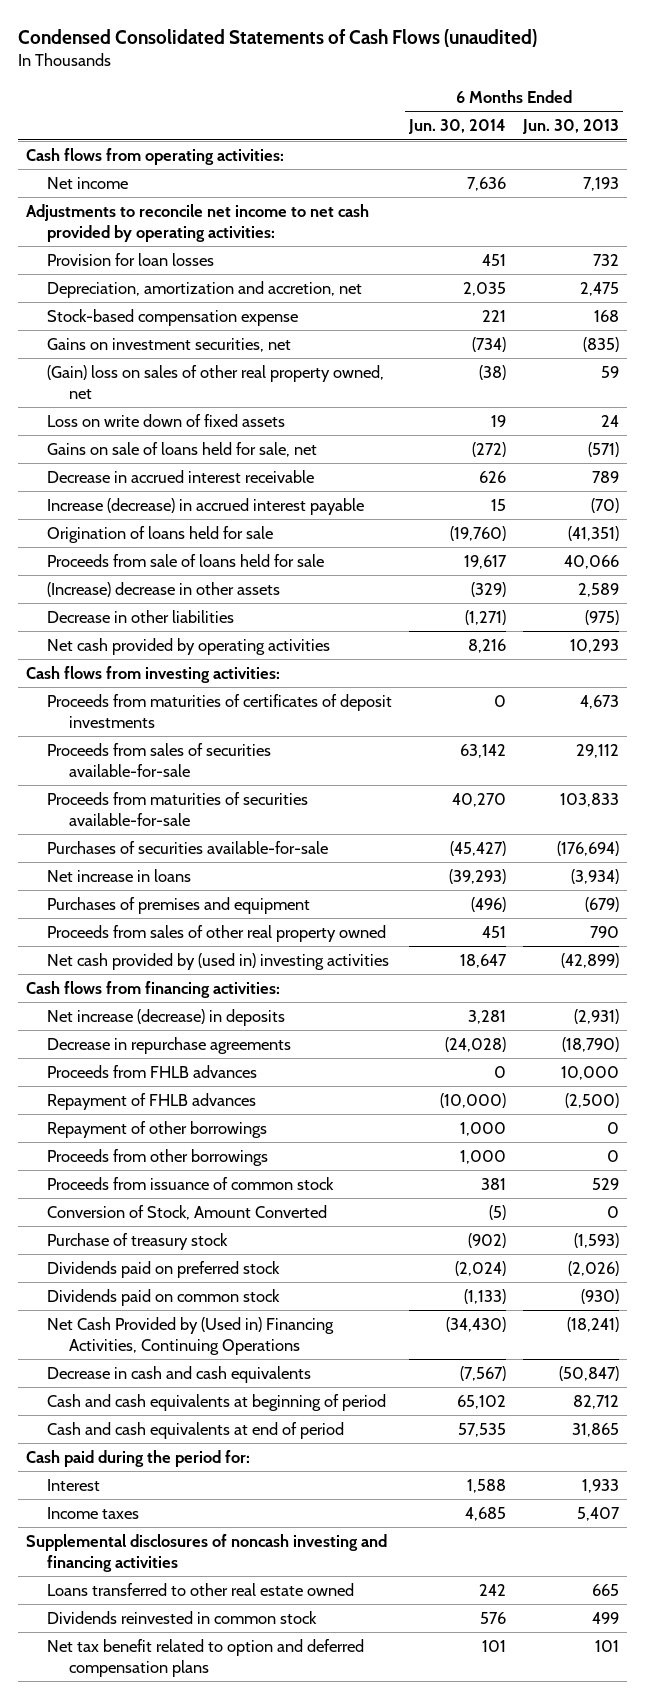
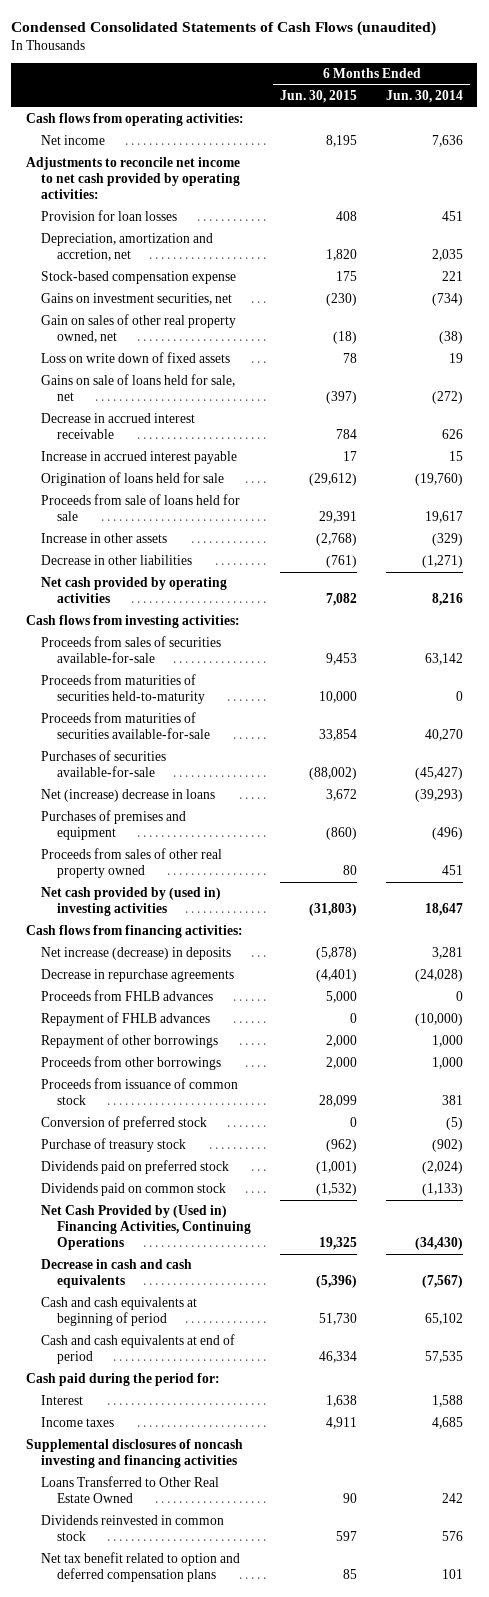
- | 6 Months Ended Jun. 30, 2014 | 6 Months Ended Jun. 30, 2013
+ | 6 Months Ended Jun. 30, 2015 | 6 Months Ended Jun. 30, 2014
- (Gain) loss on sales of other real property owned, net | (38) | 59
+ Gain on sales of other real property owned, net | (18) | (38)
- Increase (decrease) in accrued interest payable | 15 | (70)
+ Increase in accrued interest payable | 17 | 15
- (Increase) decrease in other assets | (329) | 2,589
+ Increase in other assets | (2,768) | (329)
- Proceeds from maturities of certificates of deposit investments | 0 | 4,673
+ Proceeds from maturities of securities held-to-maturity | 10,000 | 0
- Net increase in loans | (39,293) | (3,934)
+ Net (increase) decrease in loans | 3,672 | (39,293)
- Conversion of Stock, Amount Converted | (5) | 0
+ Conversion of preferred stock | 0 | (5)
- Loans transferred to other real estate owned | 242 | 665
+ Loans Transferred to Other Real Estate Owned | 90 | 242

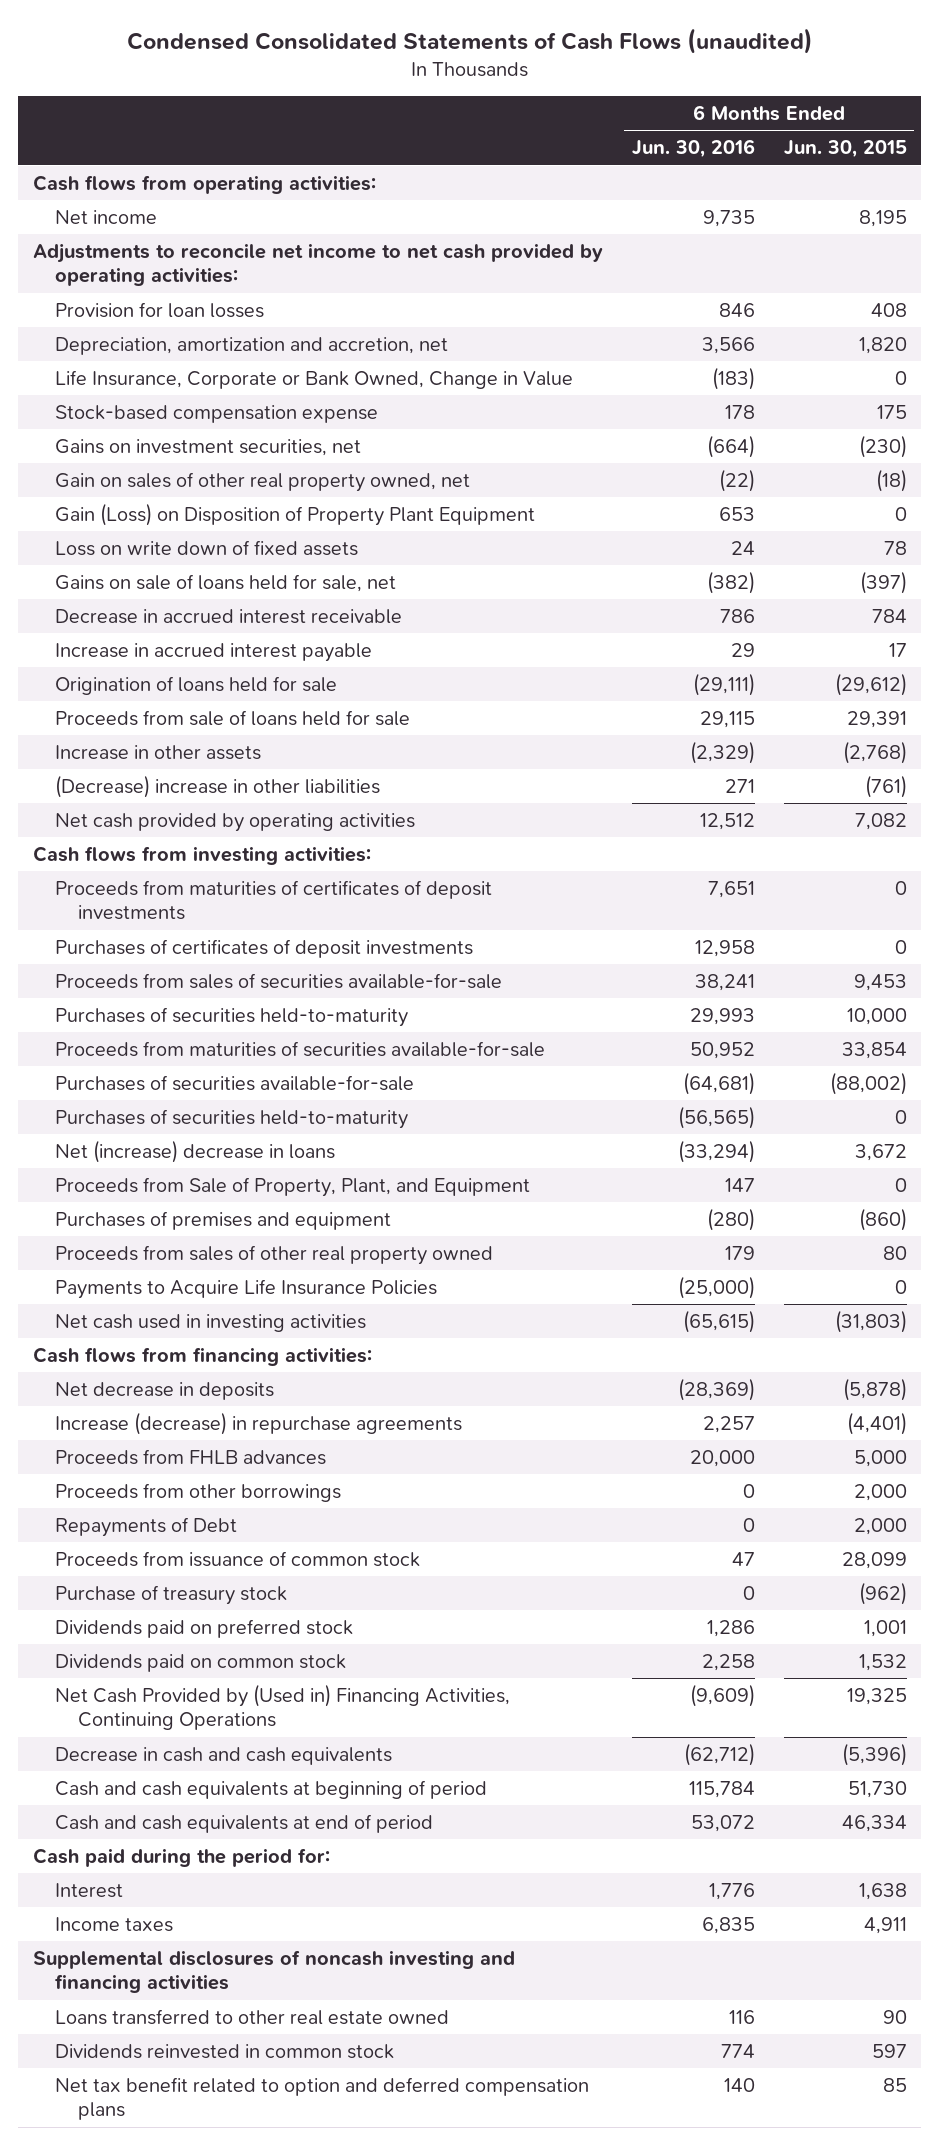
- | 6 Months Ended Jun. 30, 2015 | 6 Months Ended Jun. 30, 2014
+ | 6 Months Ended Jun. 30, 2016 | 6 Months Ended Jun. 30, 2015
+ Life Insurance, Corporate or Bank Owned, Change in Value | (183) | 0
+ Gain (Loss) on Disposition of Property Plant Equipment | 653 | 0
- Decrease in other liabilities | (761) | (1,271)
+ (Decrease) increase in other liabilities | 271 | (761)
+ Proceeds from maturities of certificates of deposit investments | 7,651 | 0
+ Purchases of certificates of deposit investments | 12,958 | 0
- Proceeds from maturities of securities held-to-maturity | 10,000 | 0
+ Purchases of securities held-to-maturity | 29,993 | 10,000
+ Purchases of securities held-to-maturity | (56,565) | 0
+ Proceeds from Sale of Property, Plant, and Equipment | 147 | 0
- Net cash provided by (used in) investing activities | (31,803) | 18,647
+ Payments to Acquire Life Insurance Policies | (25,000) | 0
+ Net cash used in investing activities | (65,615) | (31,803)
- Net increase (decrease) in deposits | (5,878) | 3,281
- Decrease in repurchase agreements | (4,401) | (24,028)
+ Net decrease in deposits | (28,369) | (5,878)
+ Increase (decrease) in repurchase agreements | 2,257 | (4,401)
- Repayment of FHLB advances | 0 | (10,000)
- Repayment of other borrowings | 2,000 | 1,000
+ Repayments of Debt | 0 | 2,000
- Conversion of preferred stock | 0 | (5)
- Dividends paid on preferred stock | (1,001) | (2,024)
- Dividends paid on common stock | (1,532) | (1,133)
+ Dividends paid on preferred stock | 1,286 | 1,001
+ Dividends paid on common stock | 2,258 | 1,532
- Loans Transferred to Other Real Estate Owned | 90 | 242
+ Loans transferred to other real estate owned | 116 | 90

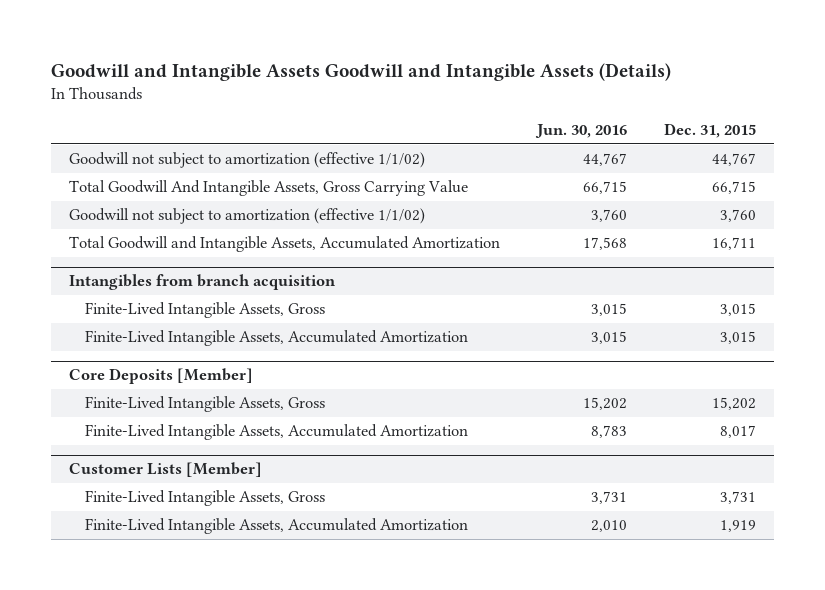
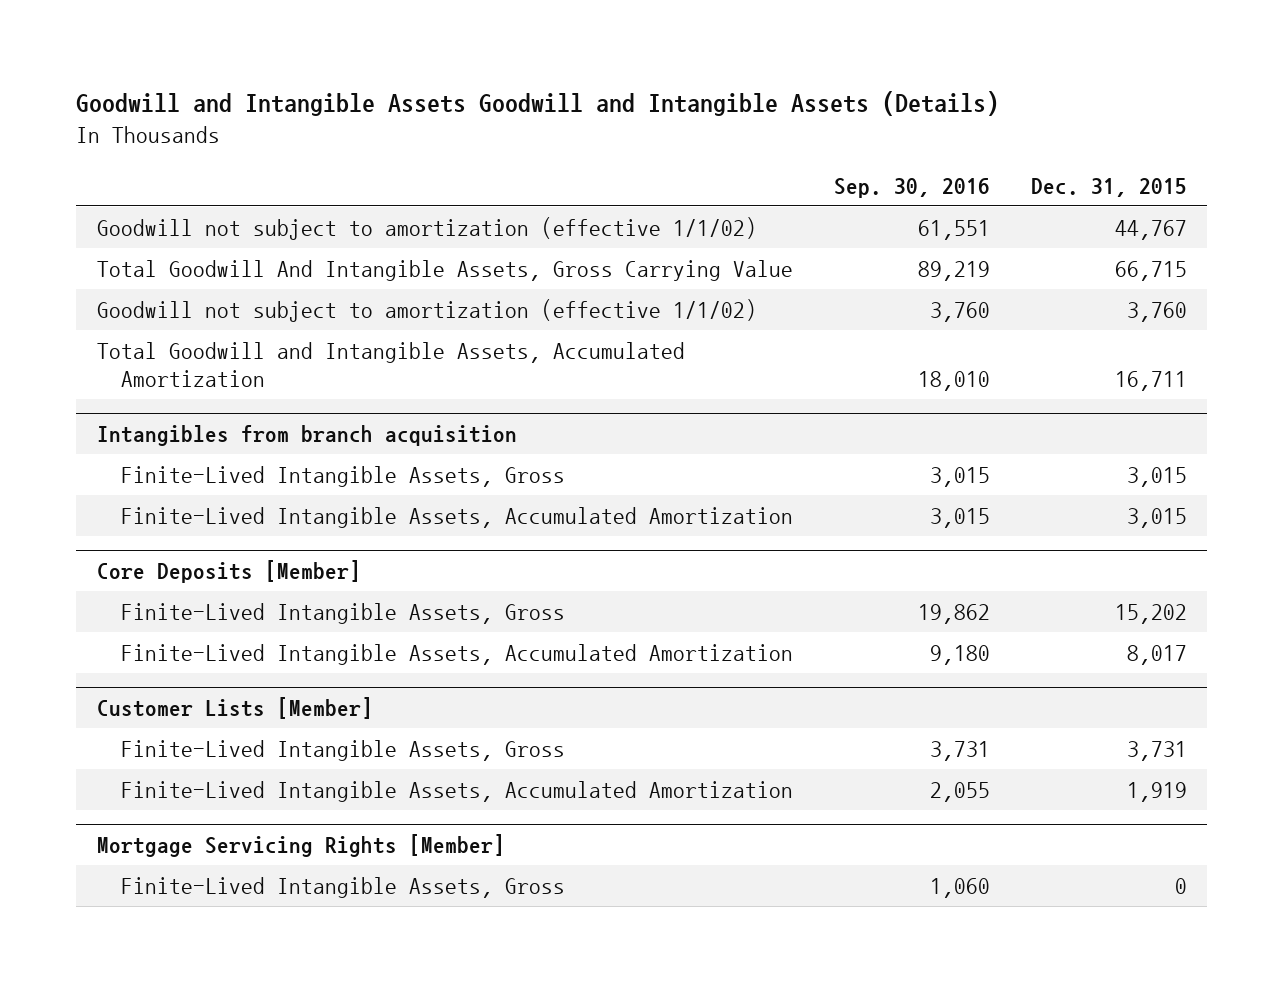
- | Jun. 30, 2016 | Dec. 31, 2015
+ | Sep. 30, 2016 | Dec. 31, 2015
+ Mortgage Servicing Rights [Member]
+ Finite-Lived Intangible Assets, Gross | 1,060 | 0

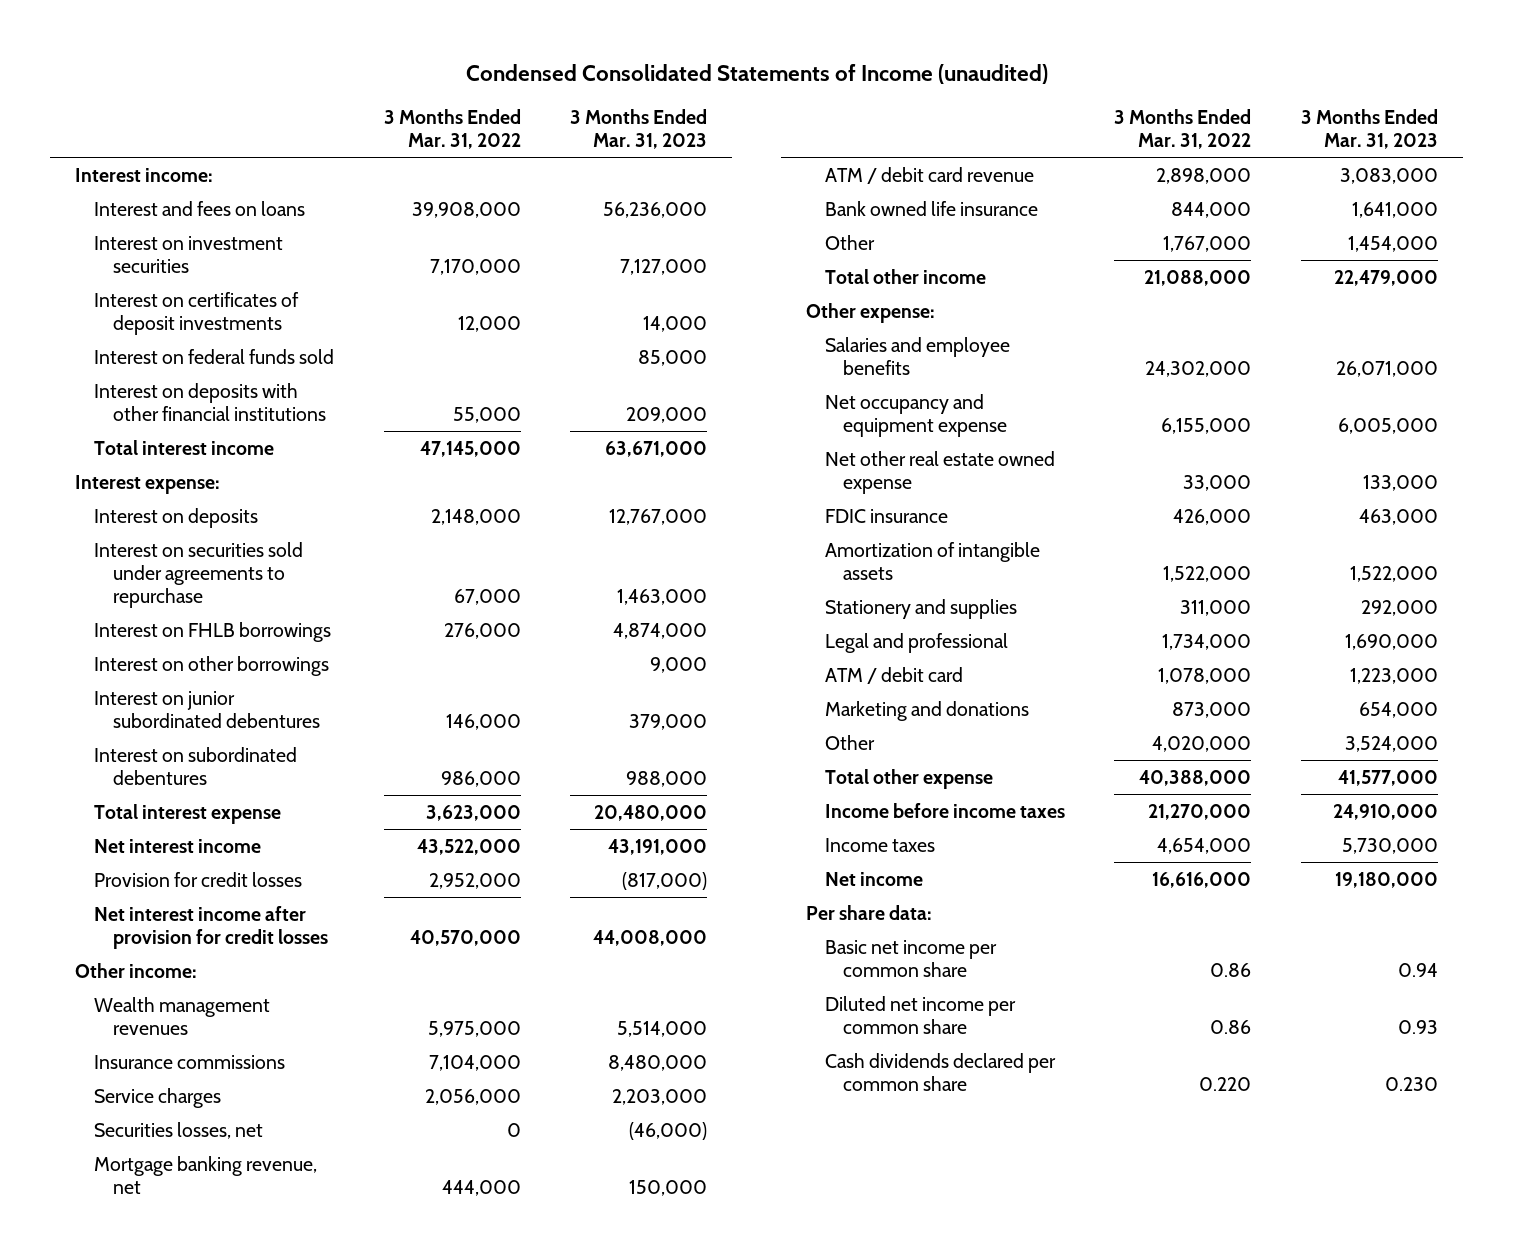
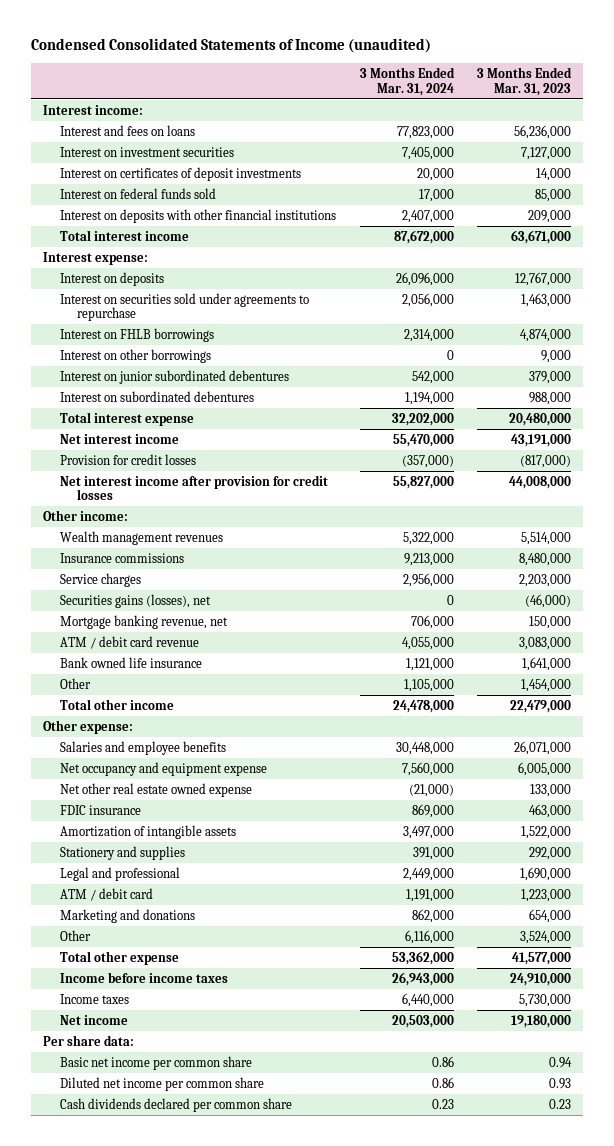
- | 3 Months Ended Mar. 31, 2022 | 3 Months Ended Mar. 31, 2023
+ | 3 Months Ended Mar. 31, 2024 | 3 Months Ended Mar. 31, 2023
- Securities losses, net | 0 | (46,000)
+ Securities gains (losses), net | 0 | (46,000)
- Cash dividends declared per common share | 0.220 | 0.230
+ Cash dividends declared per common share | 0.23 | 0.23

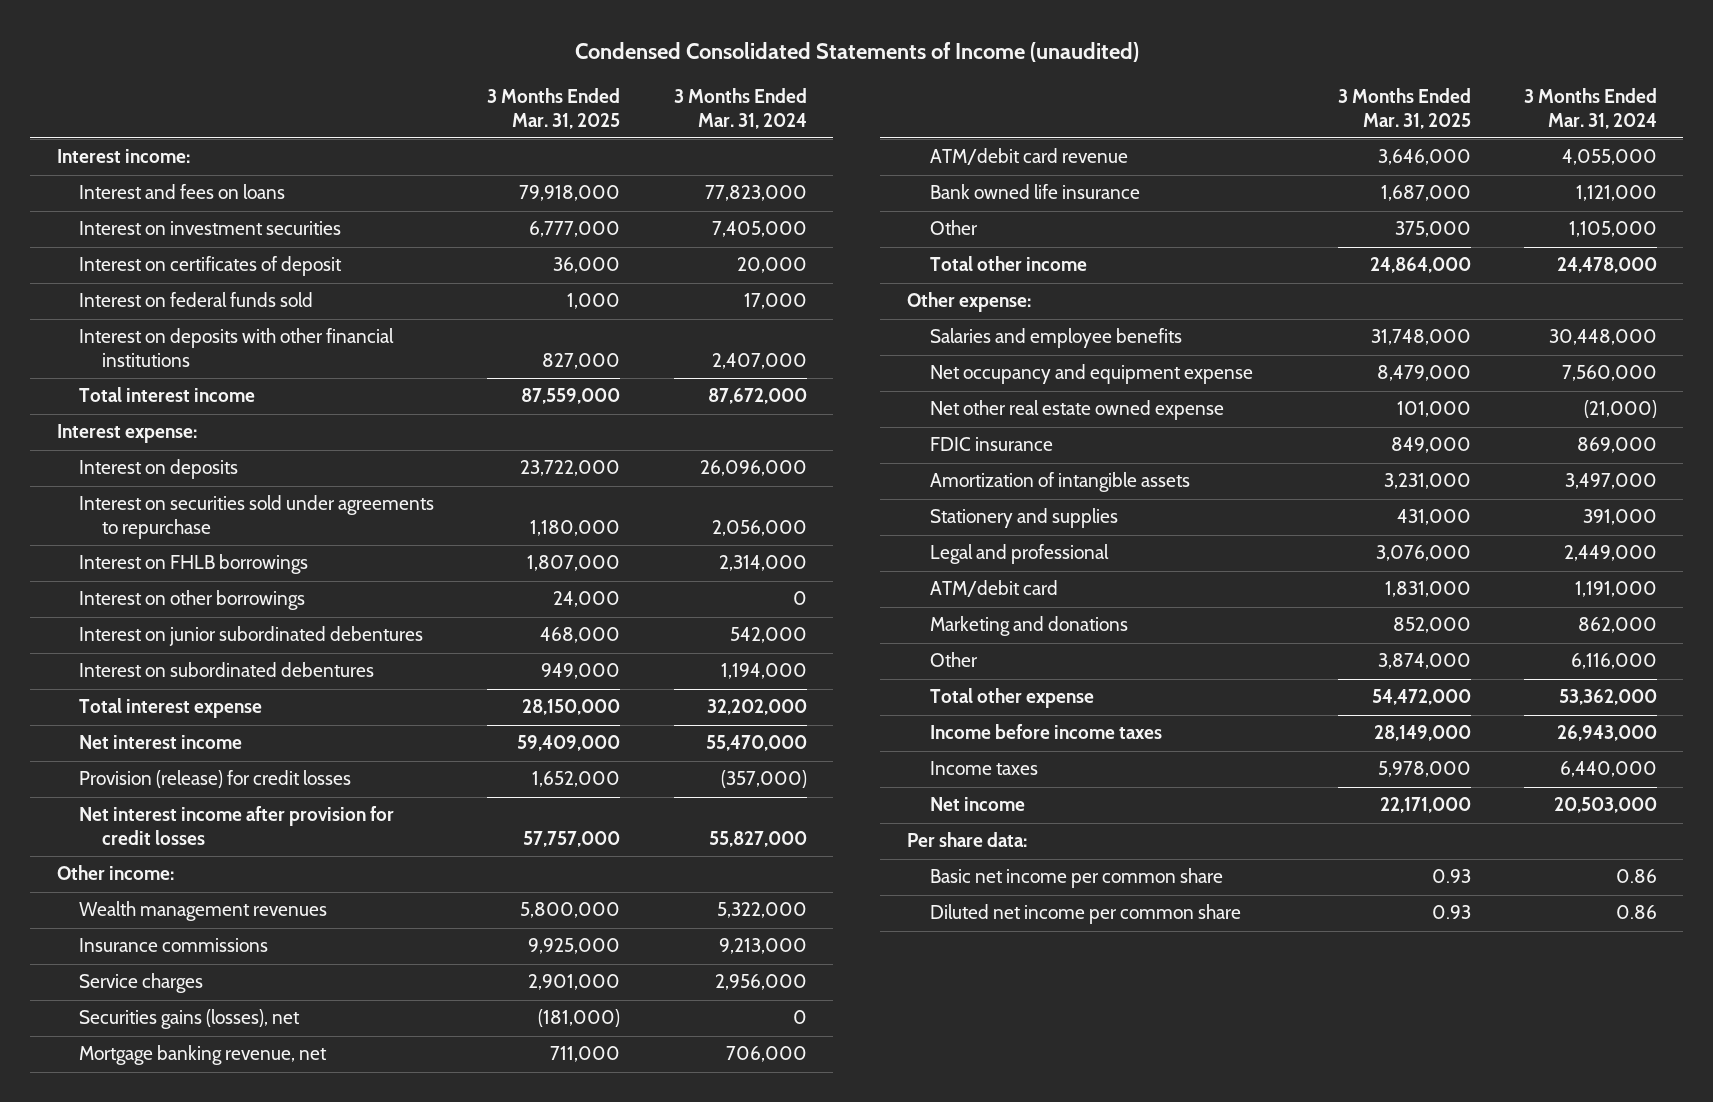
- | 3 Months Ended Mar. 31, 2024 | 3 Months Ended Mar. 31, 2023
+ | 3 Months Ended Mar. 31, 2025 | 3 Months Ended Mar. 31, 2024
- Interest on certificates of deposit investments | 20,000 | 14,000
+ Interest on certificates of deposit | 36,000 | 20,000
- Provision for credit losses | (357,000) | (817,000)
+ Provision (release) for credit losses | 1,652,000 | (357,000)
- ATM / debit card revenue | 4,055,000 | 3,083,000
+ ATM/debit card revenue | 3,646,000 | 4,055,000
- ATM / debit card | 1,191,000 | 1,223,000
+ ATM/debit card | 1,831,000 | 1,191,000
- Cash dividends declared per common share | 0.23 | 0.23

